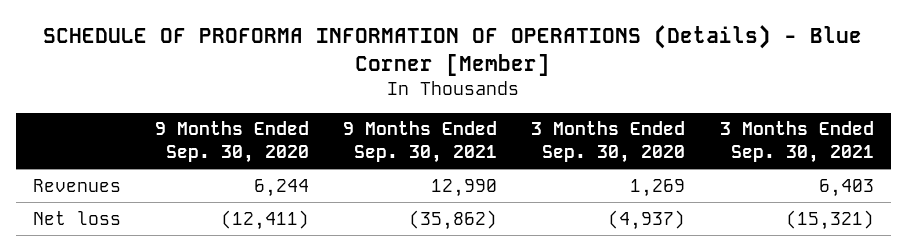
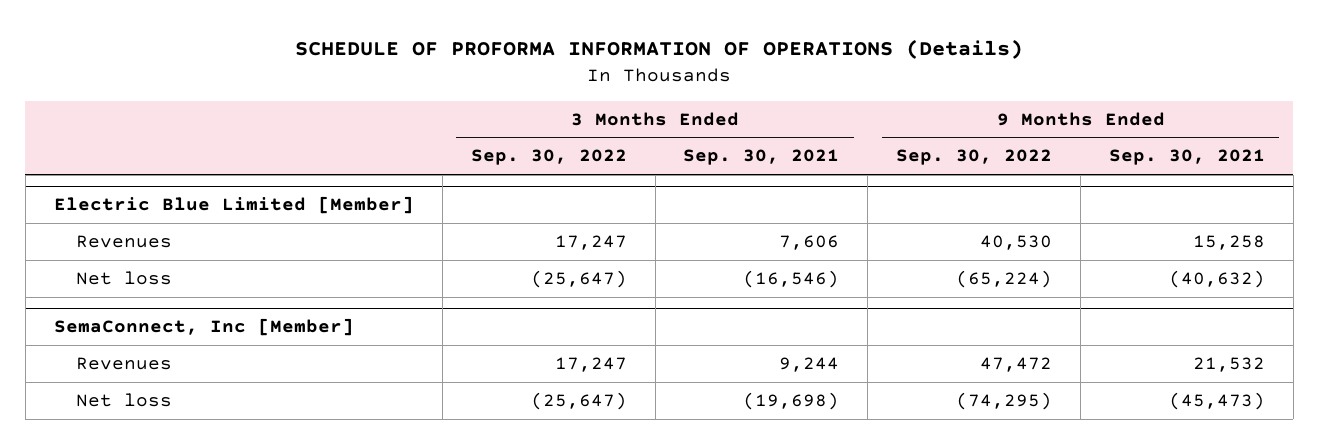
- SCHEDULE OF PROFORMA INFORMATION OF OPERATIONS (Details) - Blue Corner [Member]
+ SCHEDULE OF PROFORMA INFORMATION OF OPERATIONS (Details)
- | 9 Months Ended Sep. 30, 2020 | 9 Months Ended Sep. 30, 2021 | 3 Months Ended Sep. 30, 2020 | 3 Months Ended Sep. 30, 2021
+ | 3 Months Ended Sep. 30, 2022 | 3 Months Ended Sep. 30, 2021 | 9 Months Ended Sep. 30, 2022 | 9 Months Ended Sep. 30, 2021
- Revenues | 6,244 | 12,990 | 1,269 | 6,403
- Net loss | (12,411) | (35,862) | (4,937) | (15,321)
+ Electric Blue Limited [Member]
+ Revenues | 17,247 | 7,606 | 40,530 | 15,258
+ Net loss | (25,647) | (16,546) | (65,224) | (40,632)
+ SemaConnect, Inc [Member]
+ Revenues | 17,247 | 9,244 | 47,472 | 21,532
+ Net loss | (25,647) | (19,698) | (74,295) | (45,473)

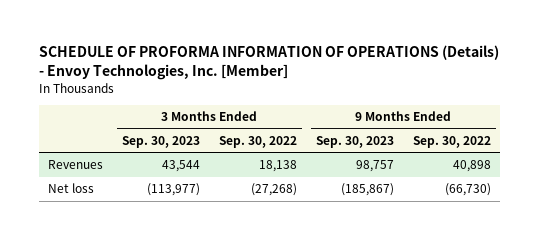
- SCHEDULE OF PROFORMA INFORMATION OF OPERATIONS (Details)
+ SCHEDULE OF PROFORMA INFORMATION OF OPERATIONS (Details) - Envoy Technologies, Inc. [Member]
- | 3 Months Ended Sep. 30, 2022 | 3 Months Ended Sep. 30, 2021 | 9 Months Ended Sep. 30, 2022 | 9 Months Ended Sep. 30, 2021
+ | 3 Months Ended Sep. 30, 2023 | 3 Months Ended Sep. 30, 2022 | 9 Months Ended Sep. 30, 2023 | 9 Months Ended Sep. 30, 2022
- Electric Blue Limited [Member]
- Revenues | 17,247 | 7,606 | 40,530 | 15,258
- Net loss | (25,647) | (16,546) | (65,224) | (40,632)
- SemaConnect, Inc [Member]
- Revenues | 17,247 | 9,244 | 47,472 | 21,532
- Net loss | (25,647) | (19,698) | (74,295) | (45,473)
+ Revenues | 43,544 | 18,138 | 98,757 | 40,898
+ Net loss | (113,977) | (27,268) | (185,867) | (66,730)

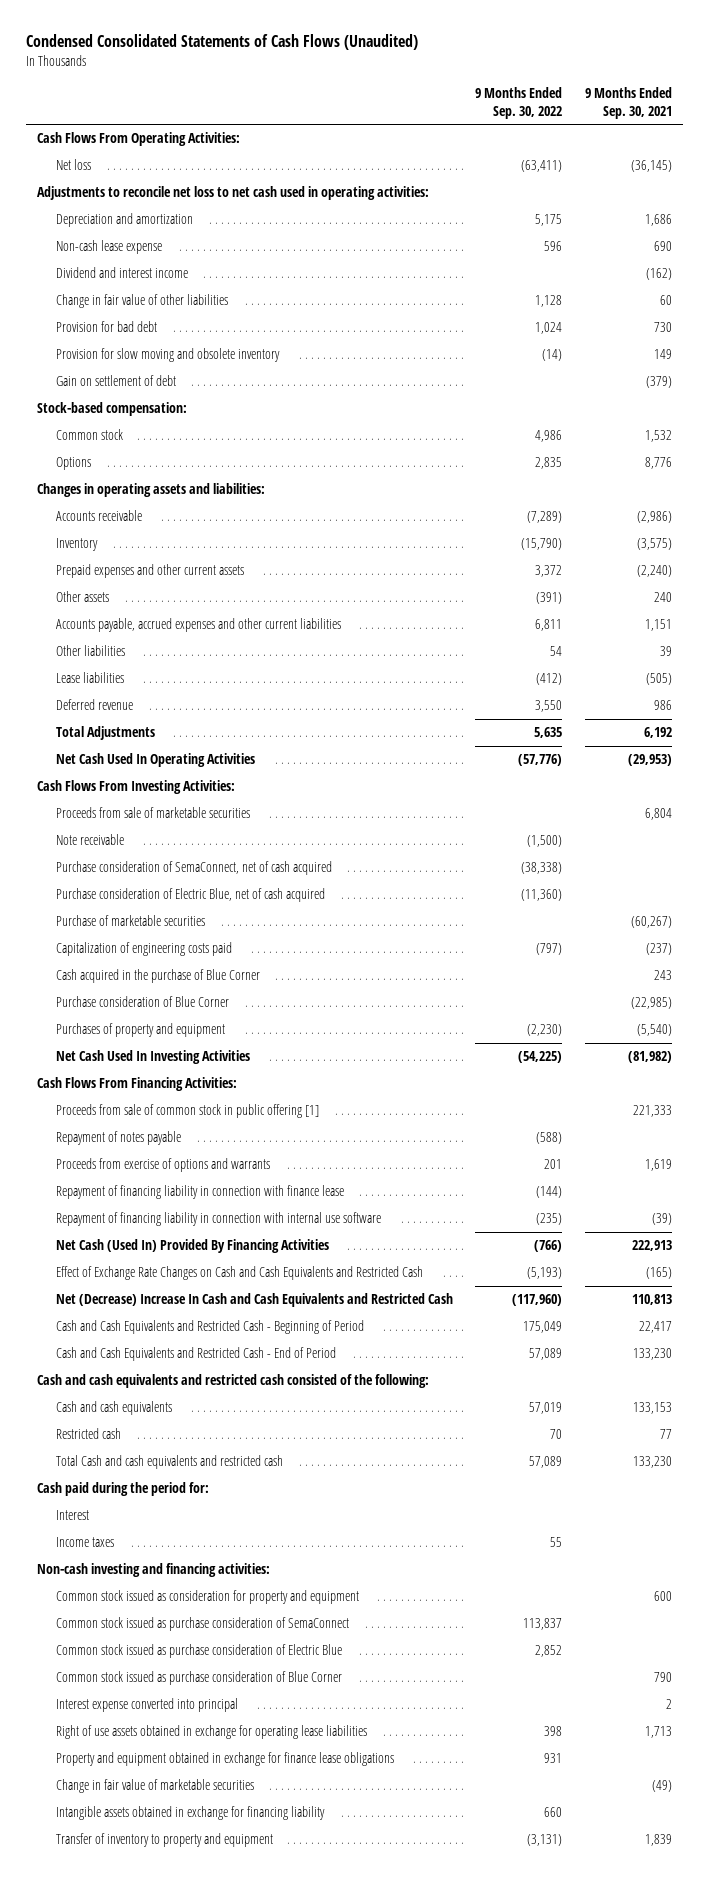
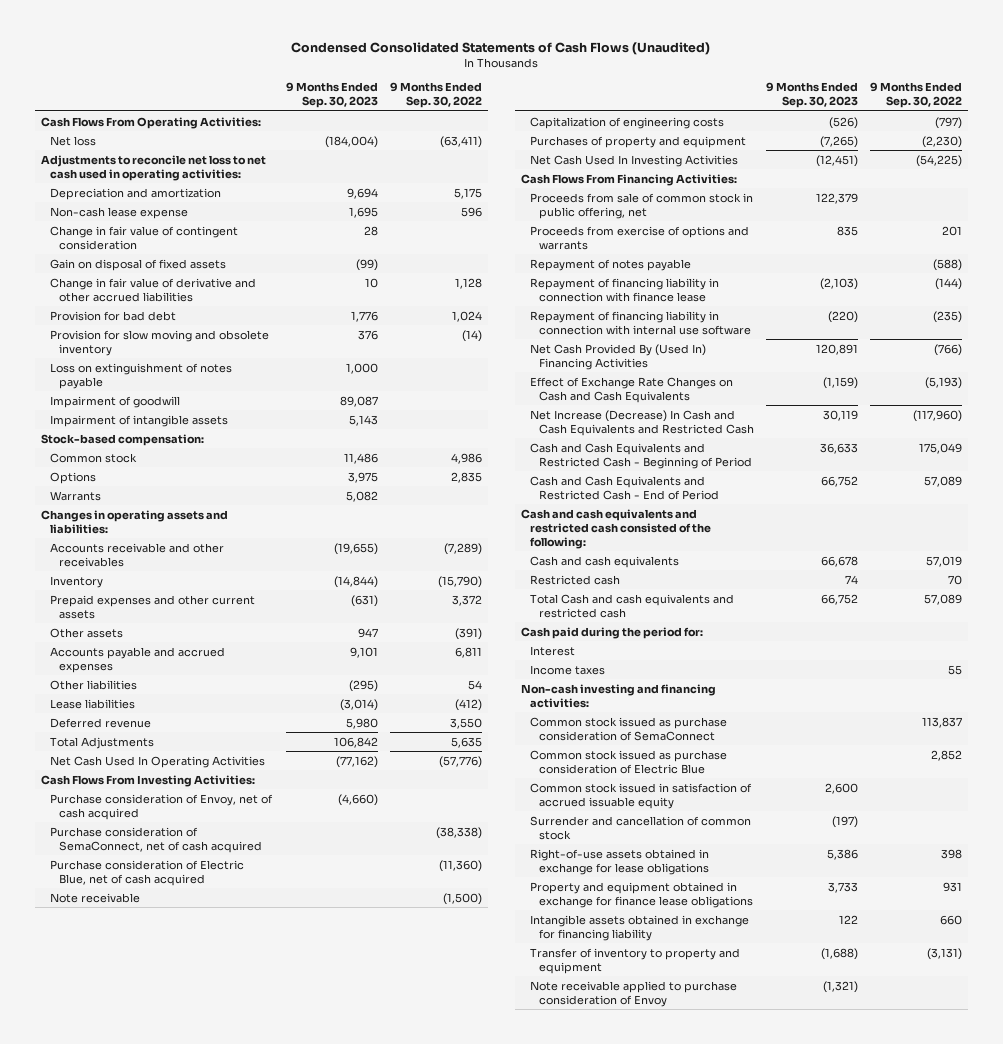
- | 9 Months Ended Sep. 30, 2022 | 9 Months Ended Sep. 30, 2021
+ | 9 Months Ended Sep. 30, 2023 | 9 Months Ended Sep. 30, 2022
- Dividend and interest income | | (162)
- Change in fair value of other liabilities | 1,128 | 60
+ Change in fair value of contingent consideration | 28 |
+ Gain on disposal of fixed assets | (99) |
+ Change in fair value of derivative and other accrued liabilities | 10 | 1,128
- Gain on settlement of debt | | (379)
+ Loss on extinguishment of notes payable | 1,000 |
+ Impairment of goodwill | 89,087 |
+ Impairment of intangible assets | 5,143 |
+ Warrants | 5,082 |
- Accounts receivable | (7,289) | (2,986)
+ Accounts receivable and other receivables | (19,655) | (7,289)
- Accounts payable, accrued expenses and other current liabilities | 6,811 | 1,151
+ Accounts payable and accrued expenses | 9,101 | 6,811
- Proceeds from sale of marketable securities | | 6,804
+ Purchase consideration of Envoy, net of cash acquired | (4,660) |
- Purchase of marketable securities | | (60,267)
- Capitalization of engineering costs paid | (797) | (237)
- Cash acquired in the purchase of Blue Corner | | 243
- Purchase consideration of Blue Corner | | (22,985)
moved down: Note receivable | | (1,500)
+ Capitalization of engineering costs | (526) | (797)
- Proceeds from sale of common stock in public offering [1] | | 221,333
+ Proceeds from sale of common stock in public offering, net | 122,379 |
moved down: Repayment of notes payable | | (588)
- Net Cash (Used In) Provided By Financing Activities | (766) | 222,913
- Effect of Exchange Rate Changes on Cash and Cash Equivalents and Restricted Cash | (5,193) | (165)
- Net (Decrease) Increase In Cash and Cash Equivalents and Restricted Cash | (117,960) | 110,813
+ Net Cash Provided By (Used In) Financing Activities | 120,891 | (766)
+ Effect of Exchange Rate Changes on Cash and Cash Equivalents | (1,159) | (5,193)
+ Net Increase (Decrease) In Cash and Cash Equivalents and Restricted Cash | 30,119 | (117,960)
- Common stock issued as consideration for property and equipment | | 600
- Common stock issued as purchase consideration of Blue Corner | | 790
- Interest expense converted into principal | | 2
- Right of use assets obtained in exchange for operating lease liabilities | 398 | 1,713
+ Common stock issued in satisfaction of accrued issuable equity | 2,600 |
+ Surrender and cancellation of common stock | (197) |
+ Right-of-use assets obtained in exchange for lease obligations | 5,386 | 398
- Change in fair value of marketable securities | | (49)
+ Note receivable applied to purchase consideration of Envoy | (1,321) |

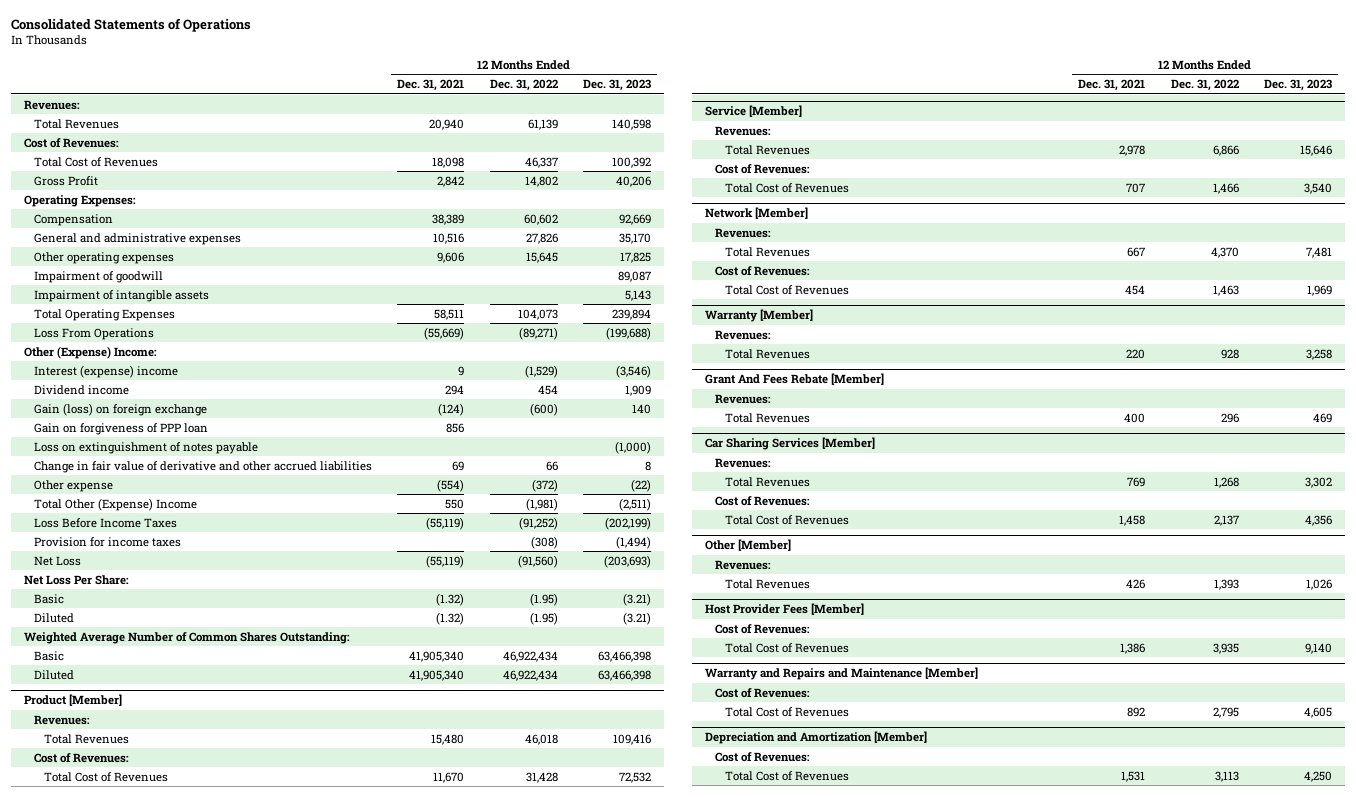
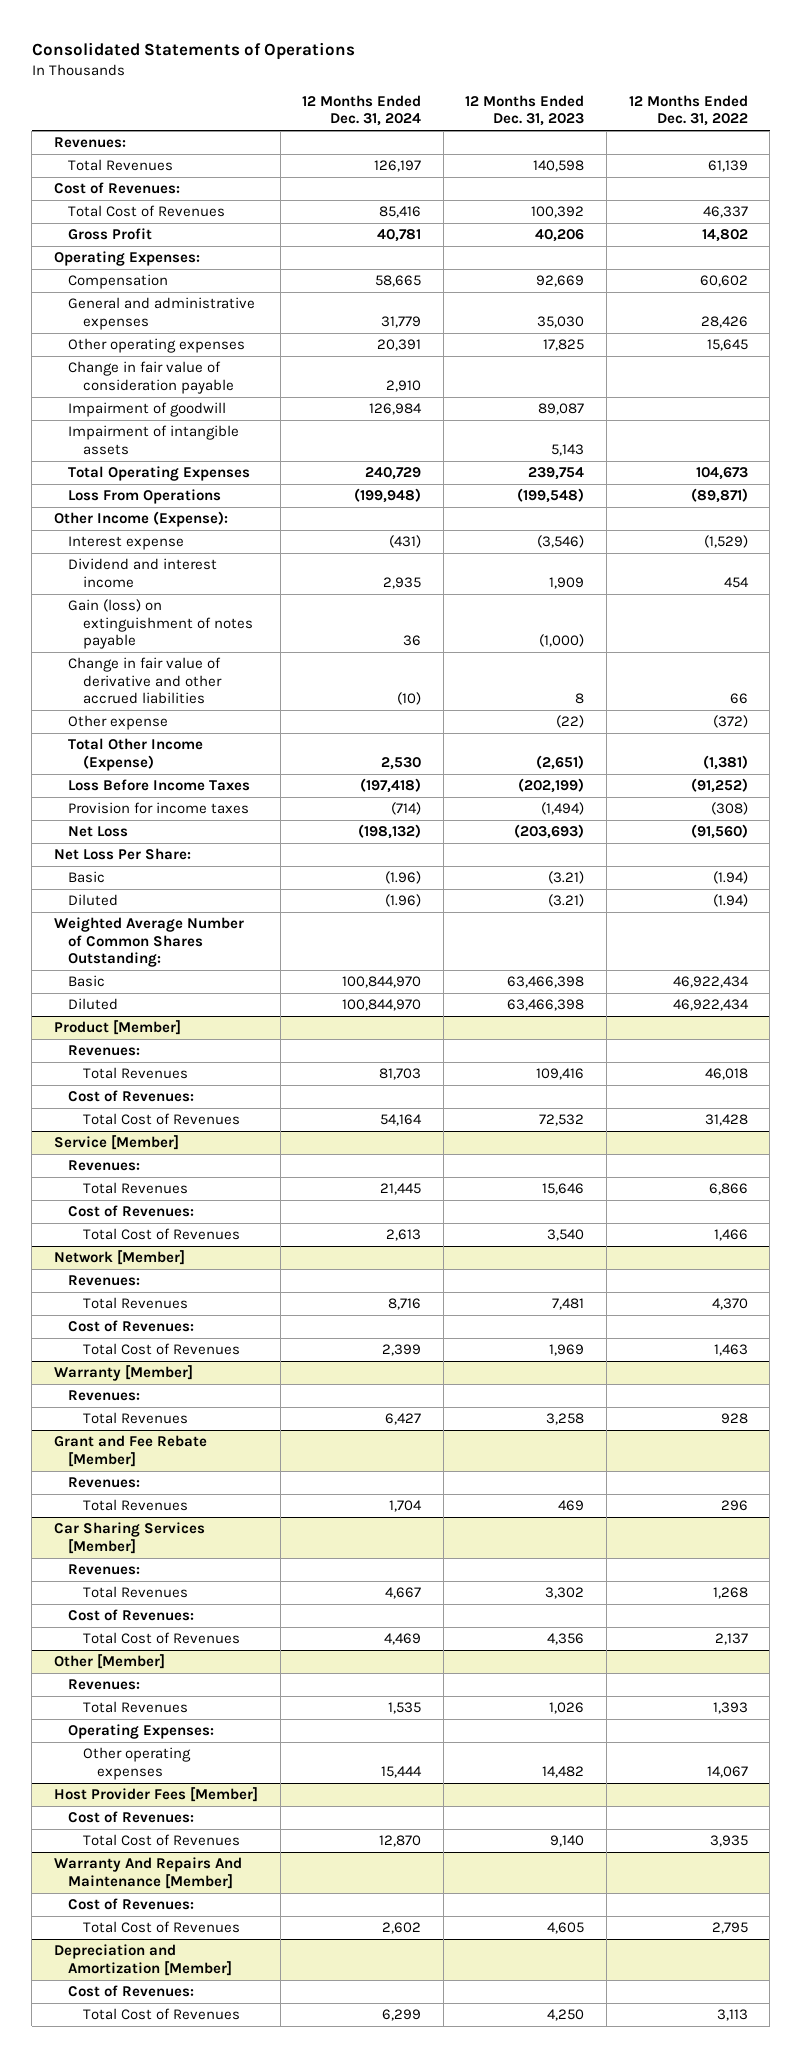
- | 12 Months Ended Dec. 31, 2021 | 12 Months Ended Dec. 31, 2022 | 12 Months Ended Dec. 31, 2023
+ | 12 Months Ended Dec. 31, 2024 | 12 Months Ended Dec. 31, 2023 | 12 Months Ended Dec. 31, 2022
- General and administrative expenses | 10,516 | 27,826 | 35,170
+ General and administrative expenses | 31,779 | 35,030 | 28,426
+ Change in fair value of consideration payable | 2,910 | |
- Total Operating Expenses | 58,511 | 104,073 | 239,894
- Loss From Operations | (55,669) | (89,271) | (199,688)
- Other (Expense) Income:
- Interest (expense) income | 9 | (1,529) | (3,546)
- Dividend income | 294 | 454 | 1,909
- Gain (loss) on foreign exchange | (124) | (600) | 140
- Gain on forgiveness of PPP loan | 856 | |
- Loss on extinguishment of notes payable | | | (1,000)
+ Total Operating Expenses | 240,729 | 239,754 | 104,673
+ Loss From Operations | (199,948) | (199,548) | (89,871)
+ Other Income (Expense):
+ Interest expense | (431) | (3,546) | (1,529)
+ Dividend and interest income | 2,935 | 1,909 | 454
+ Gain (loss) on extinguishment of notes payable | 36 | (1,000) |
- Total Other (Expense) Income | 550 | (1,981) | (2,511)
+ Total Other Income (Expense) | 2,530 | (2,651) | (1,381)
- Basic | (1.32) | (1.95) | (3.21)
- Diluted | (1.32) | (1.95) | (3.21)
+ Basic | (1.96) | (3.21) | (1.94)
+ Diluted | (1.96) | (3.21) | (1.94)
- Grant And Fees Rebate [Member]
+ Grant and Fee Rebate [Member]
@ Other [Member]
+ Operating Expenses:
+ Other operating expenses | 15,444 | 14,482 | 14,067
- Warranty and Repairs and Maintenance [Member]
+ Warranty And Repairs And Maintenance [Member]

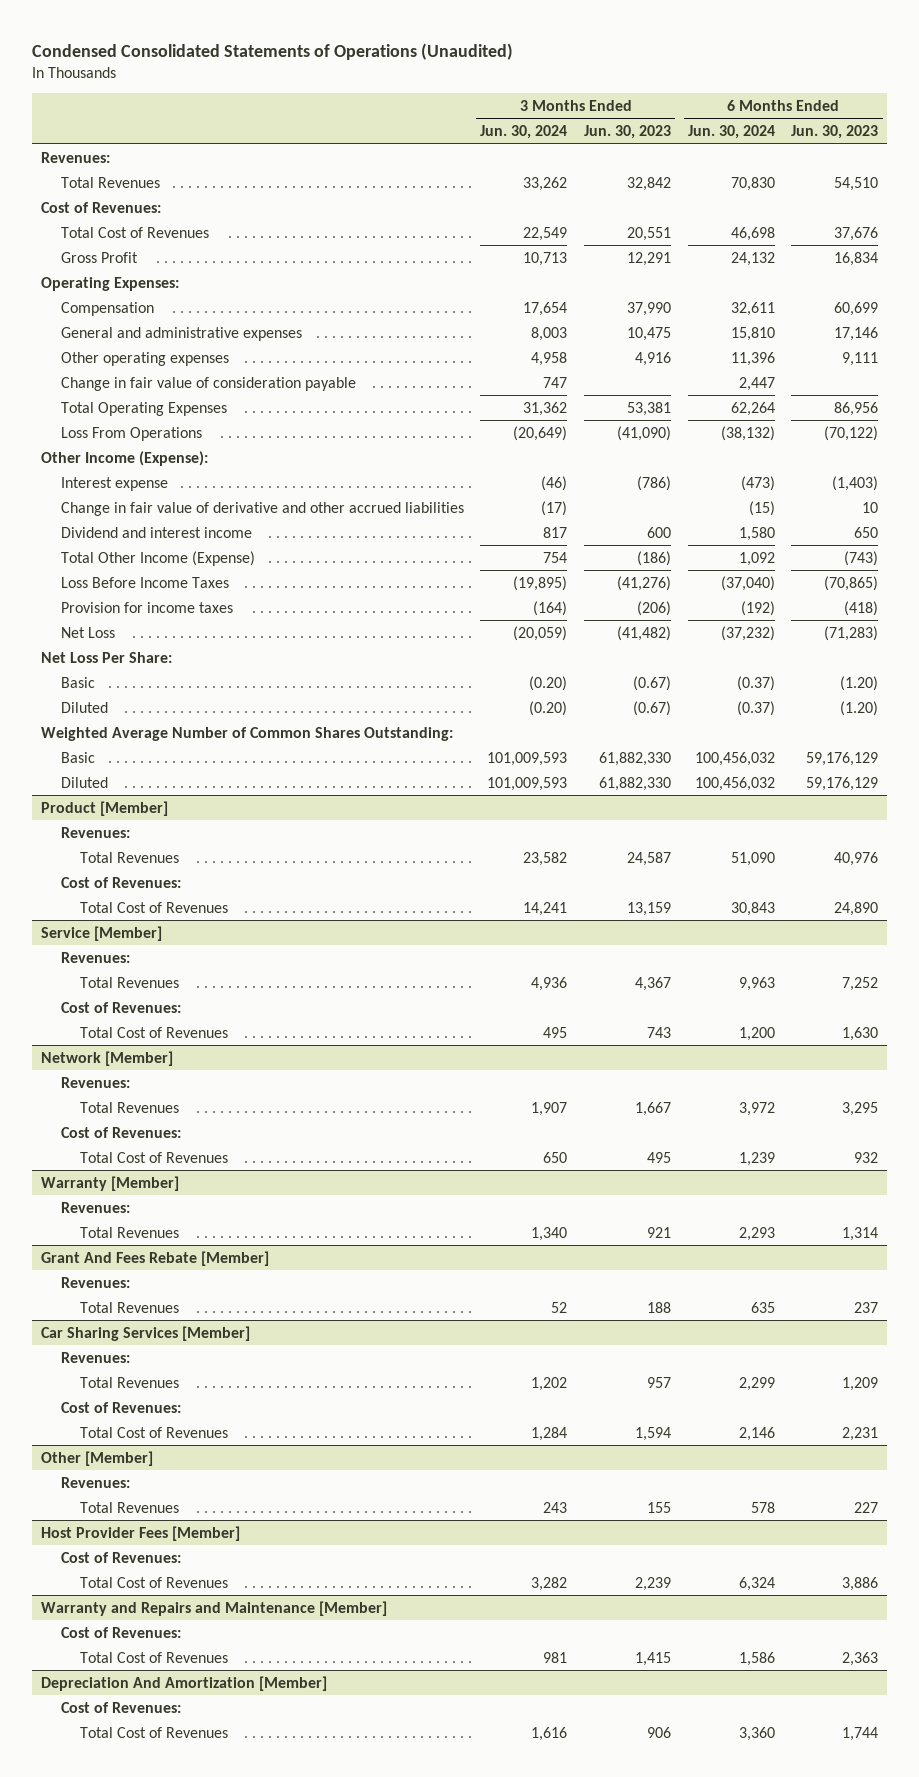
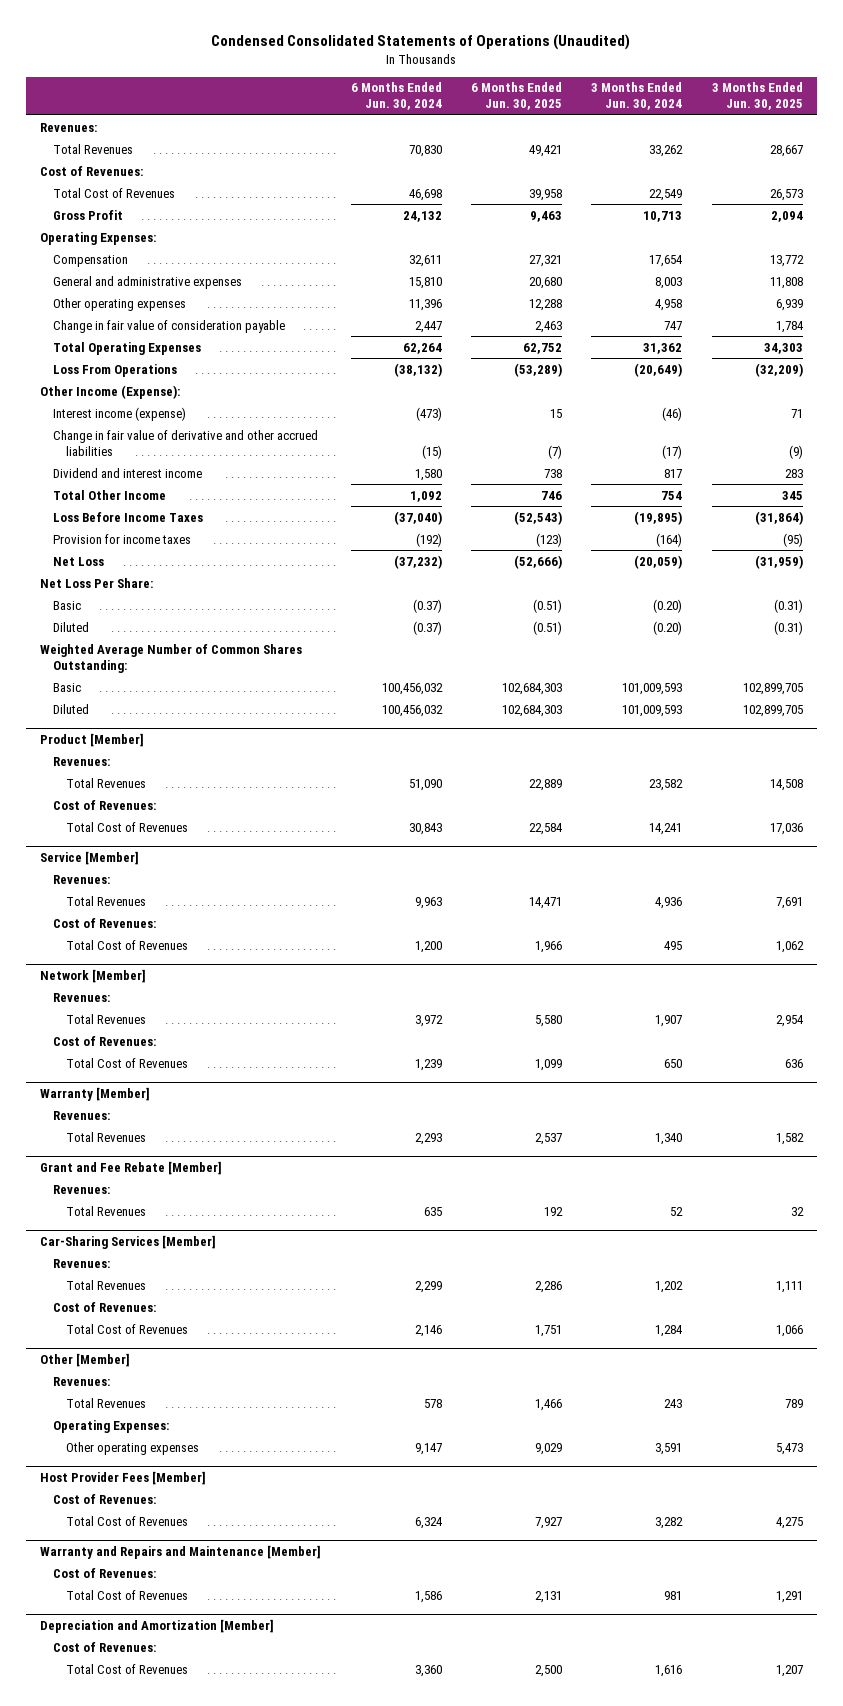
- | 3 Months Ended Jun. 30, 2024 | 3 Months Ended Jun. 30, 2023 | 6 Months Ended Jun. 30, 2024 | 6 Months Ended Jun. 30, 2023
+ | 6 Months Ended Jun. 30, 2024 | 6 Months Ended Jun. 30, 2025 | 3 Months Ended Jun. 30, 2024 | 3 Months Ended Jun. 30, 2025
- Interest expense | (46) | (786) | (473) | (1,403)
+ Interest income (expense) | (473) | 15 | (46) | 71
- Total Other Income (Expense) | 754 | (186) | 1,092 | (743)
+ Total Other Income | 1,092 | 746 | 754 | 345
- Grant And Fees Rebate [Member]
+ Grant and Fee Rebate [Member]
- Car Sharing Services [Member]
+ Car-Sharing Services [Member]
@ Other [Member]
+ Operating Expenses:
+ Other operating expenses | 9,147 | 9,029 | 3,591 | 5,473
- Depreciation And Amortization [Member]
+ Depreciation and Amortization [Member]

